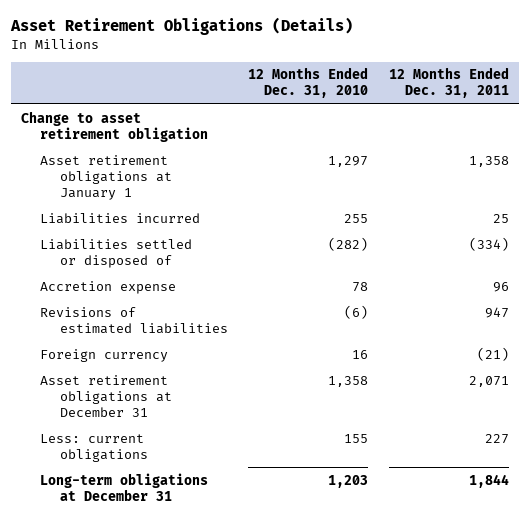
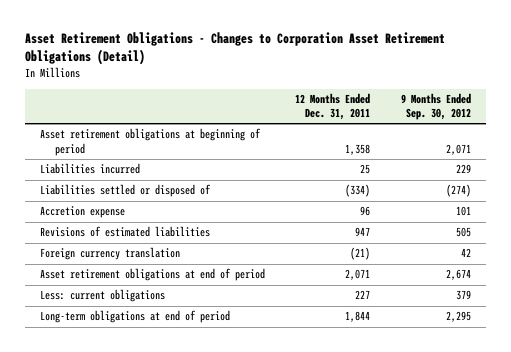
- Asset Retirement Obligations (Details)
+ Asset Retirement Obligations - Changes to Corporation Asset Retirement Obligations (Detail)
- | 12 Months Ended Dec. 31, 2010 | 12 Months Ended Dec. 31, 2011
+ | 12 Months Ended Dec. 31, 2011 | 9 Months Ended Sep. 30, 2012
- Change to asset retirement obligation
- Asset retirement obligations at January 1 | 1,297 | 1,358
+ Asset retirement obligations at beginning of period | 1,358 | 2,071
- Foreign currency | 16 | (21)
- Asset retirement obligations at December 31 | 1,358 | 2,071
+ Foreign currency translation | (21) | 42
+ Asset retirement obligations at end of period | 2,071 | 2,674
- Long-term obligations at December 31 | 1,203 | 1,844
+ Long-term obligations at end of period | 1,844 | 2,295

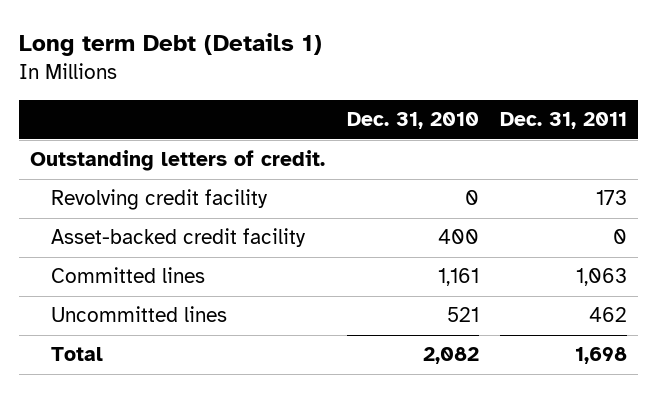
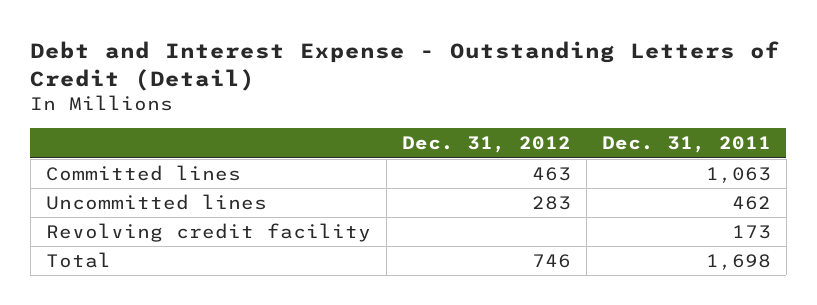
- Long term Debt (Details 1)
+ Debt and Interest Expense - Outstanding Letters of Credit (Detail)
- | Dec. 31, 2010 | Dec. 31, 2011
+ | Dec. 31, 2012 | Dec. 31, 2011
- Outstanding letters of credit.
- Asset-backed credit facility | 400 | 0
moved down: Revolving credit facility | | 173

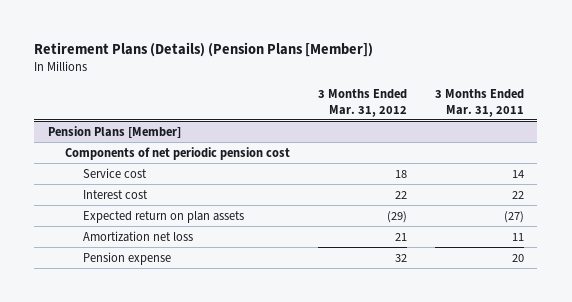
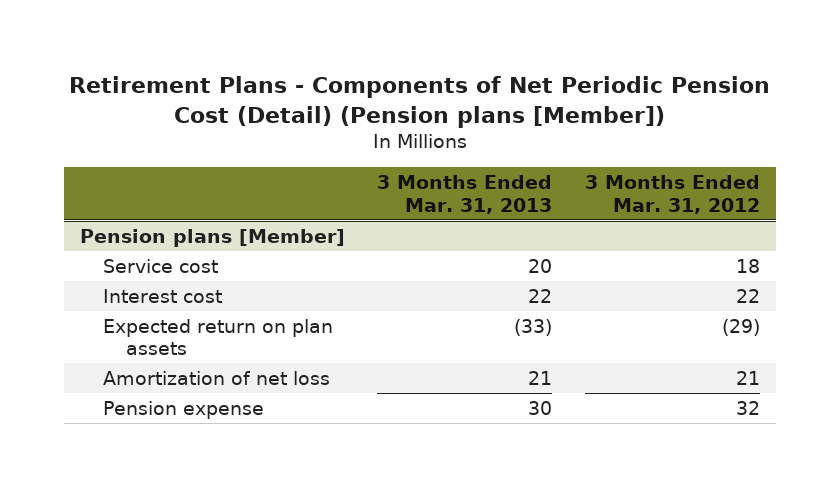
- Retirement Plans (Details) (Pension Plans [Member])
+ Retirement Plans - Components of Net Periodic Pension Cost (Detail) (Pension plans [Member])
- | 3 Months Ended Mar. 31, 2012 | 3 Months Ended Mar. 31, 2011
+ | 3 Months Ended Mar. 31, 2013 | 3 Months Ended Mar. 31, 2012
- Pension Plans [Member]
- Components of net periodic pension cost
+ Pension plans [Member]
- Amortization net loss | 21 | 11
+ Amortization of net loss | 21 | 21

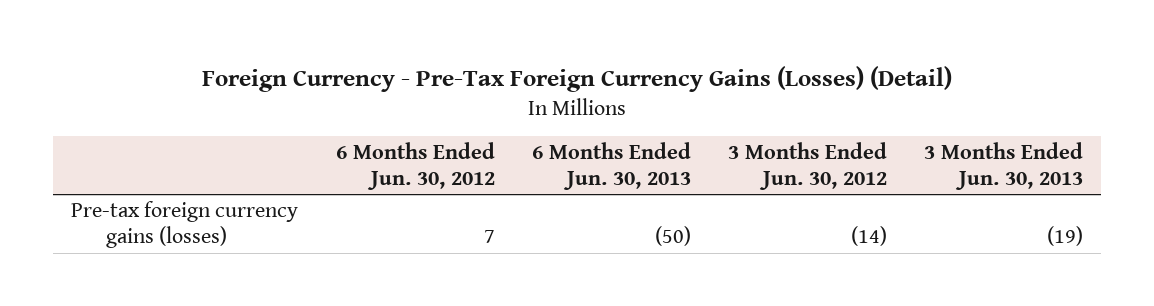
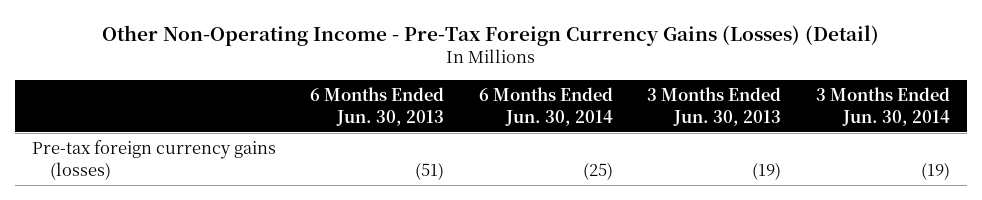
- Foreign Currency - Pre-Tax Foreign Currency Gains (Losses) (Detail)
+ Other Non-Operating Income - Pre-Tax Foreign Currency Gains (Losses) (Detail)
- | 6 Months Ended Jun. 30, 2012 | 6 Months Ended Jun. 30, 2013 | 3 Months Ended Jun. 30, 2012 | 3 Months Ended Jun. 30, 2013
+ | 6 Months Ended Jun. 30, 2013 | 6 Months Ended Jun. 30, 2014 | 3 Months Ended Jun. 30, 2013 | 3 Months Ended Jun. 30, 2014
- Pre-tax foreign currency gains (losses) | 7 | (50) | (14) | (19)
+ Pre-tax foreign currency gains (losses) | (51) | (25) | (19) | (19)

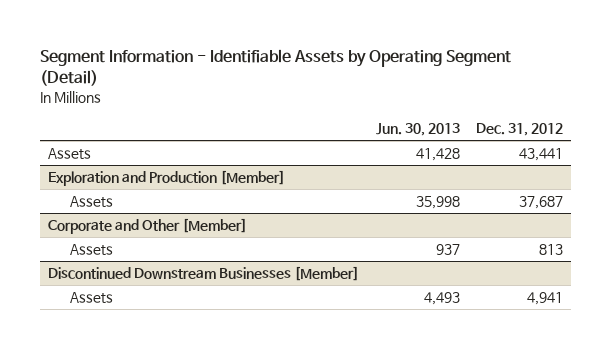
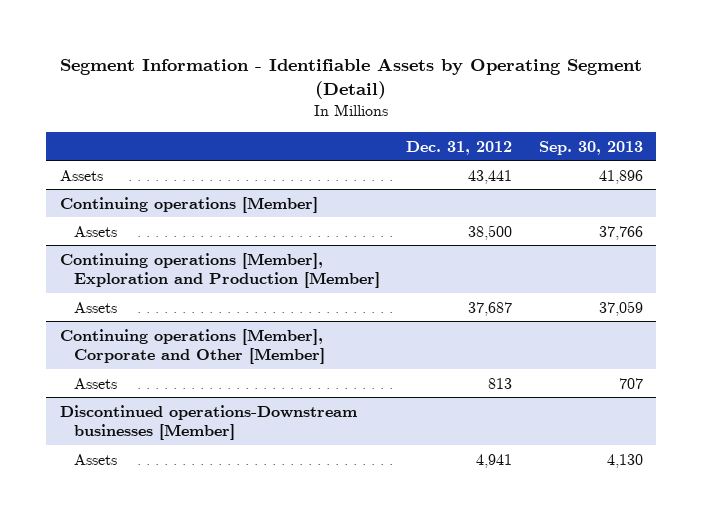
- | Jun. 30, 2013 | Dec. 31, 2012
+ | Dec. 31, 2012 | Sep. 30, 2013
- Exploration and Production [Member]
+ Continuing operations [Member]
+ Assets | 38,500 | 37,766
+ Continuing operations [Member], Exploration and Production [Member]
- Corporate and Other [Member]
+ Continuing operations [Member], Corporate and Other [Member]
- Discontinued Downstream Businesses [Member]
+ Discontinued operations-Downstream businesses [Member]

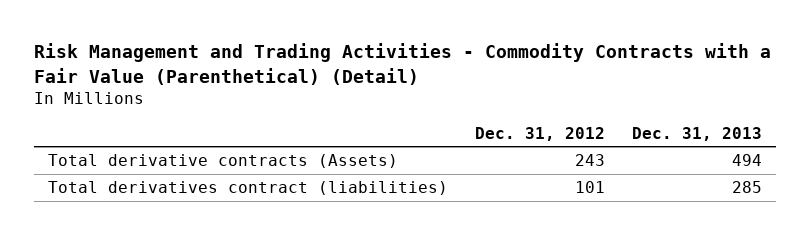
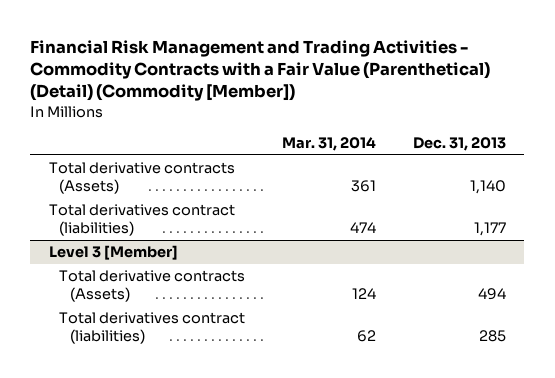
- Risk Management and Trading Activities - Commodity Contracts with a Fair Value (Parenthetical) (Detail)
+ Financial Risk Management and Trading Activities - Commodity Contracts with a Fair Value (Parenthetical) (Detail) (Commodity [Member])
- | Dec. 31, 2012 | Dec. 31, 2013
+ | Mar. 31, 2014 | Dec. 31, 2013
+ Total derivative contracts (Assets) | 361 | 1,140
+ Total derivatives contract (liabilities) | 474 | 1,177
+ Level 3 [Member]

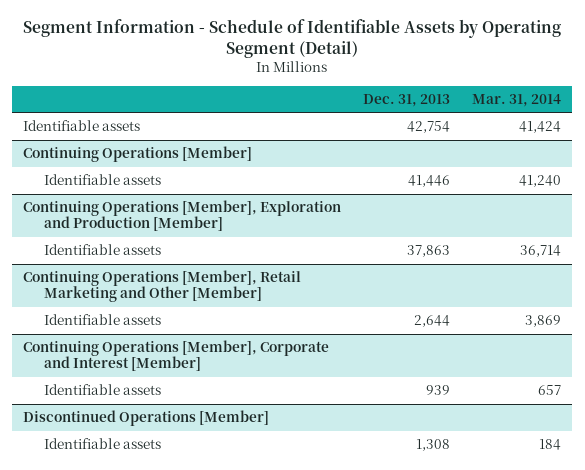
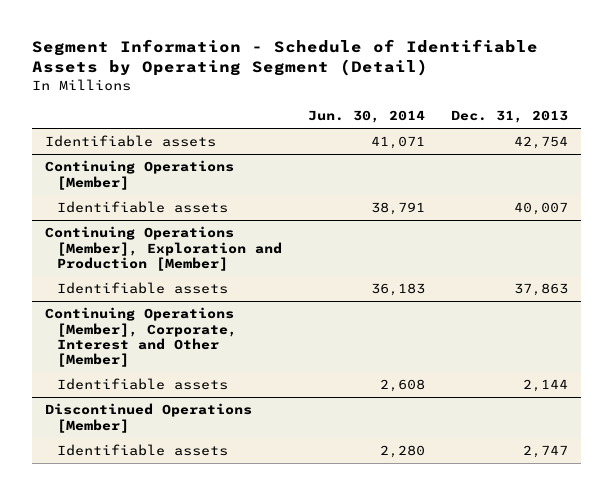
- | Dec. 31, 2013 | Mar. 31, 2014
+ | Jun. 30, 2014 | Dec. 31, 2013
@ Continuing Operations [Member]
- Identifiable assets | 41,446 | 41,240
+ Identifiable assets | 38,791 | 40,007
- Continuing Operations [Member], Retail Marketing and Other [Member]
- Identifiable assets | 2,644 | 3,869
- Continuing Operations [Member], Corporate and Interest [Member]
- Identifiable assets | 939 | 657
+ Continuing Operations [Member], Corporate, Interest and Other [Member]
+ Identifiable assets | 2,608 | 2,144
@ Discontinued Operations [Member]
- Identifiable assets | 1,308 | 184
+ Identifiable assets | 2,280 | 2,747

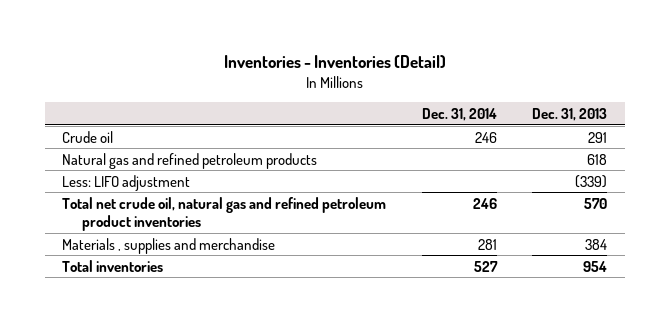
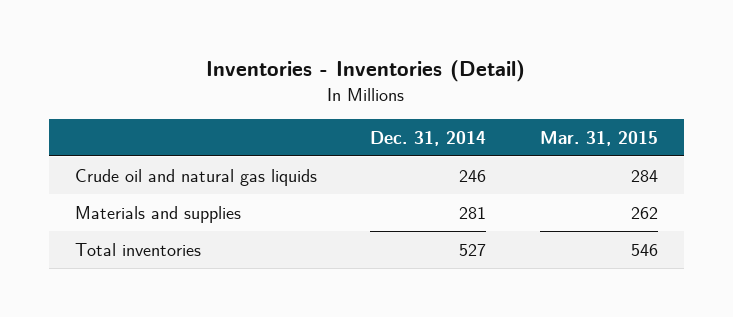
- | Dec. 31, 2014 | Dec. 31, 2013
+ | Dec. 31, 2014 | Mar. 31, 2015
- Crude oil | 246 | 291
- Natural gas and refined petroleum products | | 618
- Less: LIFO adjustment | | (339)
- Total net crude oil, natural gas and refined petroleum product inventories | 246 | 570
- Materials , supplies and merchandise | 281 | 384
+ Crude oil and natural gas liquids | 246 | 284
+ Materials and supplies | 281 | 262

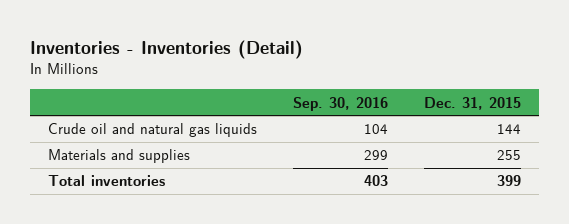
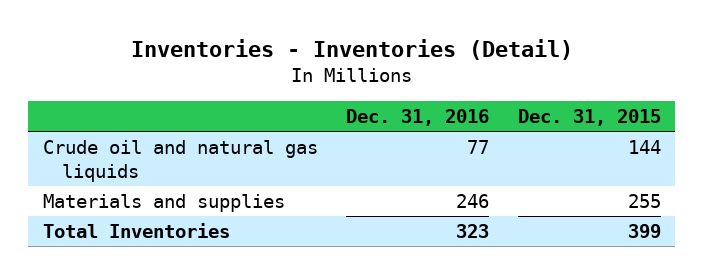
- | Sep. 30, 2016 | Dec. 31, 2015
+ | Dec. 31, 2016 | Dec. 31, 2015
- Total inventories | 403 | 399
+ Total Inventories | 323 | 399

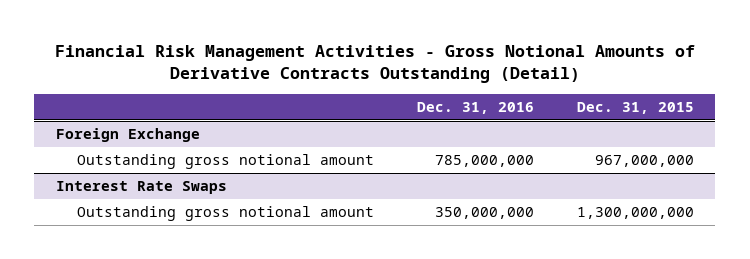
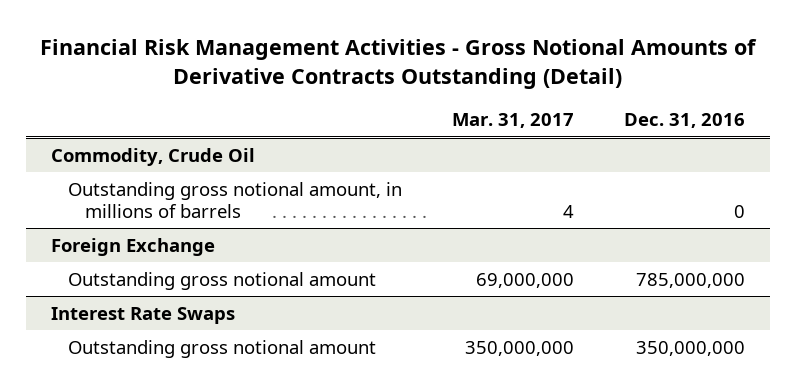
- | Dec. 31, 2016 | Dec. 31, 2015
+ | Mar. 31, 2017 | Dec. 31, 2016
+ Commodity, Crude Oil
+ Outstanding gross notional amount, in millions of barrels | 4 | 0

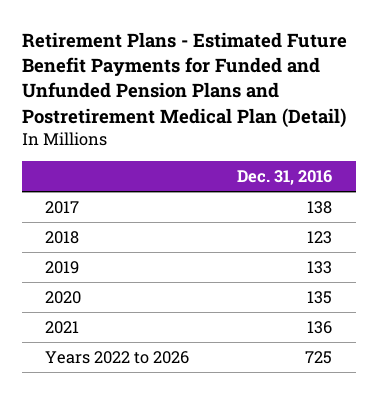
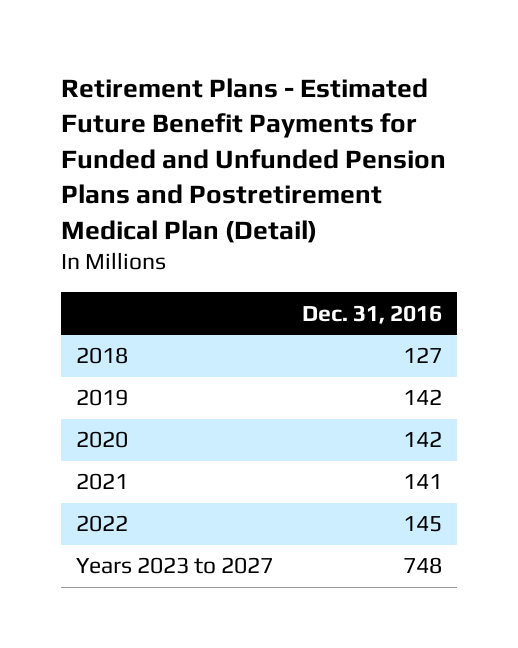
- 2017 | 138
- 2018 | 123
- 2019 | 133
- 2020 | 135
- 2021 | 136
- Years 2022 to 2026 | 725
+ 2018 | 127
+ 2019 | 142
+ 2020 | 142
+ 2021 | 141
+ 2022 | 145
+ Years 2023 to 2027 | 748

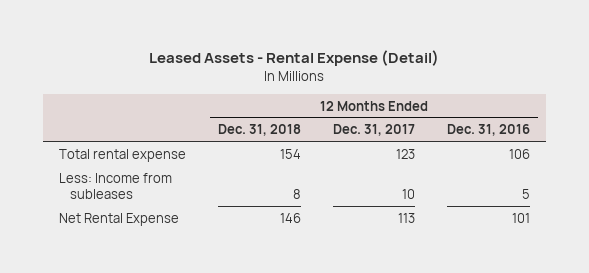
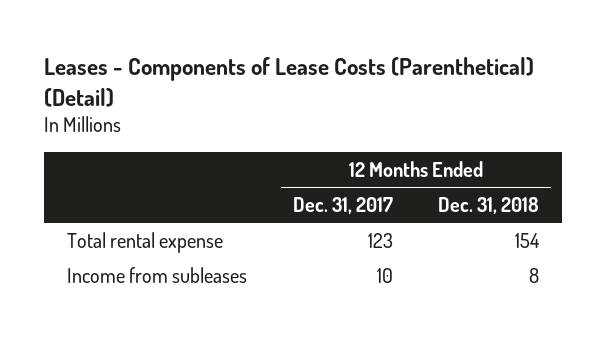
- Leased Assets - Rental Expense (Detail)
+ Leases - Components of Lease Costs (Parenthetical) (Detail)
- | 12 Months Ended Dec. 31, 2018 | 12 Months Ended Dec. 31, 2017 | 12 Months Ended Dec. 31, 2016
+ | 12 Months Ended Dec. 31, 2017 | 12 Months Ended Dec. 31, 2018
- Less: Income from subleases | 8 | 10 | 5
- Net Rental Expense | 146 | 113 | 101
+ Income from subleases | 10 | 8

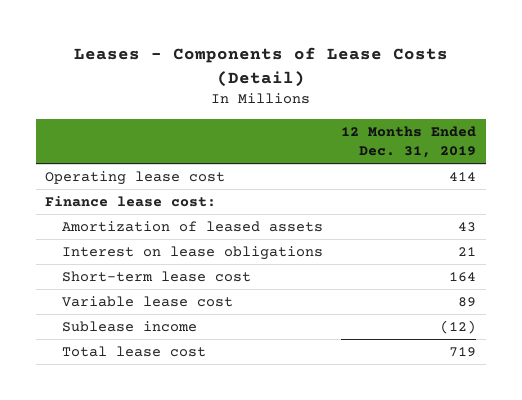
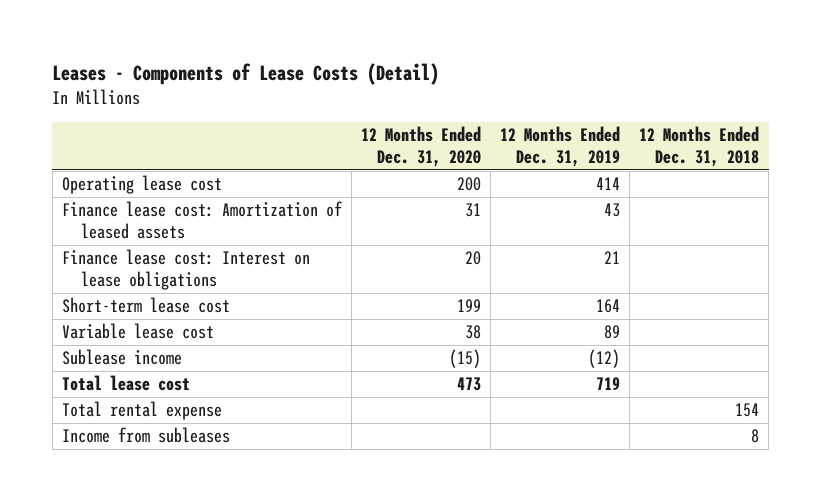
- | 12 Months Ended Dec. 31, 2019
+ | 12 Months Ended Dec. 31, 2020 | 12 Months Ended Dec. 31, 2019 | 12 Months Ended Dec. 31, 2018
- Finance lease cost:
- Amortization of leased assets | 43
- Interest on lease obligations | 21
+ Finance lease cost: Amortization of leased assets | 31 | 43 |
+ Finance lease cost: Interest on lease obligations | 20 | 21 |
+ Total rental expense | | | 154
+ Income from subleases | | | 8

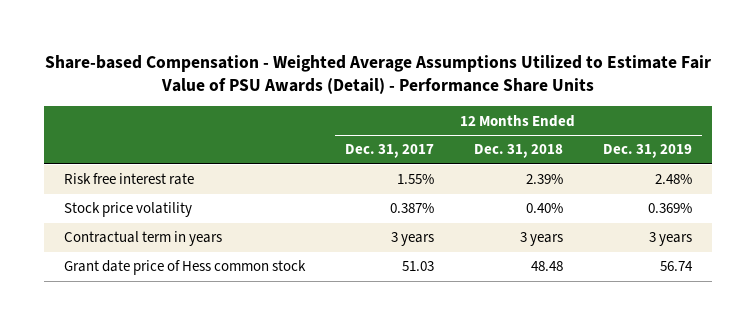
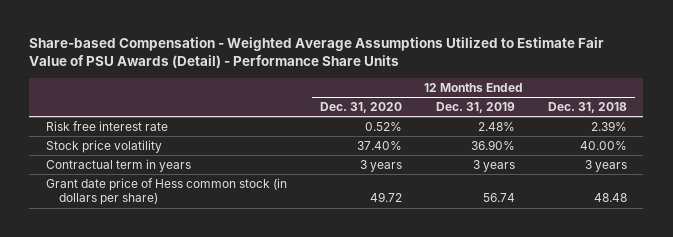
- | 12 Months Ended Dec. 31, 2017 | 12 Months Ended Dec. 31, 2018 | 12 Months Ended Dec. 31, 2019
+ | 12 Months Ended Dec. 31, 2020 | 12 Months Ended Dec. 31, 2019 | 12 Months Ended Dec. 31, 2018
- Stock price volatility | 0.387% | 0.40% | 0.369%
+ Stock price volatility | 37.40% | 36.90% | 40.00%
- Grant date price of Hess common stock | 51.03 | 48.48 | 56.74
+ Grant date price of Hess common stock (in dollars per share) | 49.72 | 56.74 | 48.48

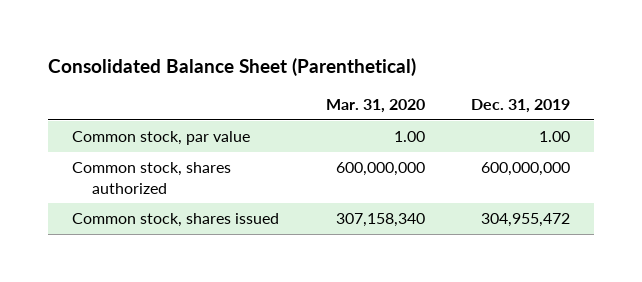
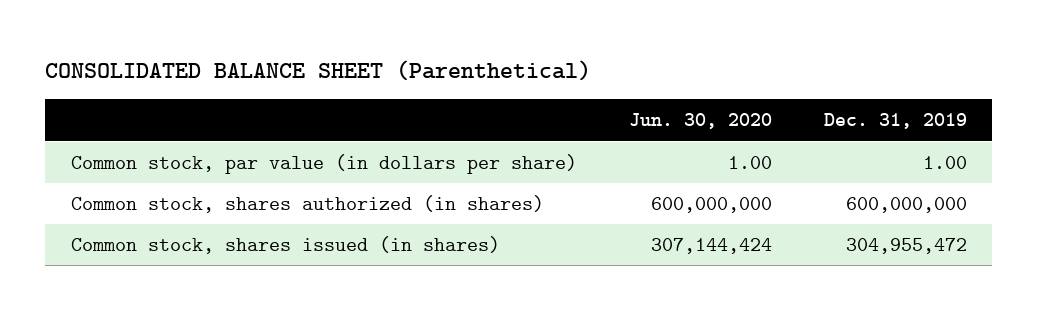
- Consolidated Balance Sheet (Parenthetical)
+ CONSOLIDATED BALANCE SHEET (Parenthetical)
- | Mar. 31, 2020 | Dec. 31, 2019
+ | Jun. 30, 2020 | Dec. 31, 2019
- Common stock, par value | 1.00 | 1.00
- Common stock, shares authorized | 600,000,000 | 600,000,000
- Common stock, shares issued | 307,158,340 | 304,955,472
+ Common stock, par value (in dollars per share) | 1.00 | 1.00
+ Common stock, shares authorized (in shares) | 600,000,000 | 600,000,000
+ Common stock, shares issued (in shares) | 307,144,424 | 304,955,472

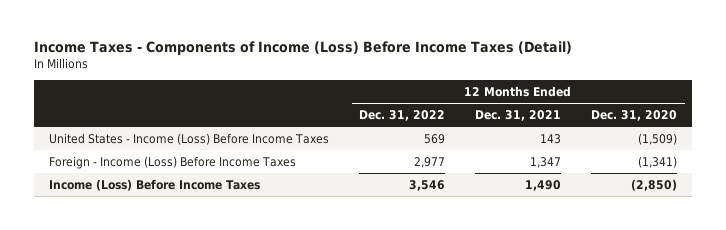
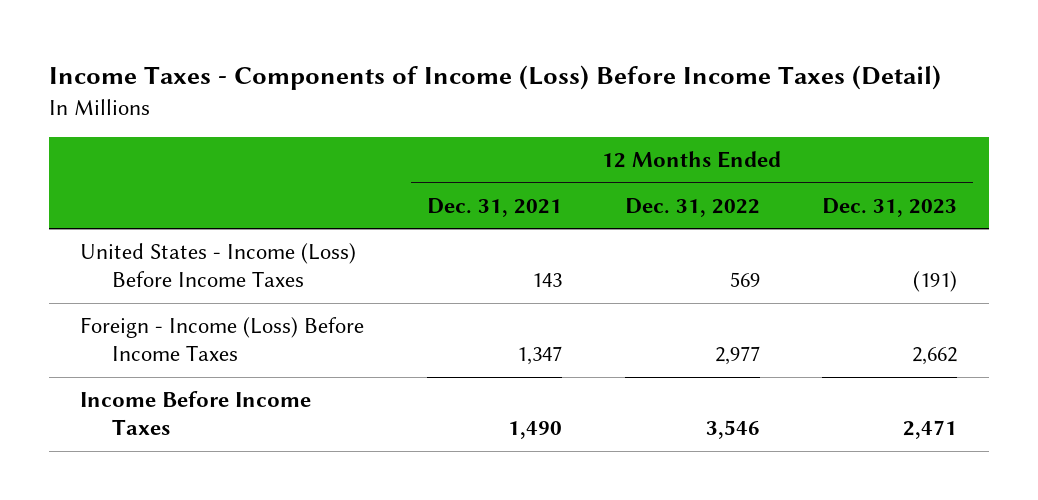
- | 12 Months Ended Dec. 31, 2022 | 12 Months Ended Dec. 31, 2021 | 12 Months Ended Dec. 31, 2020
+ | 12 Months Ended Dec. 31, 2021 | 12 Months Ended Dec. 31, 2022 | 12 Months Ended Dec. 31, 2023
- Income (Loss) Before Income Taxes | 3,546 | 1,490 | (2,850)
+ Income Before Income Taxes | 1,490 | 3,546 | 2,471

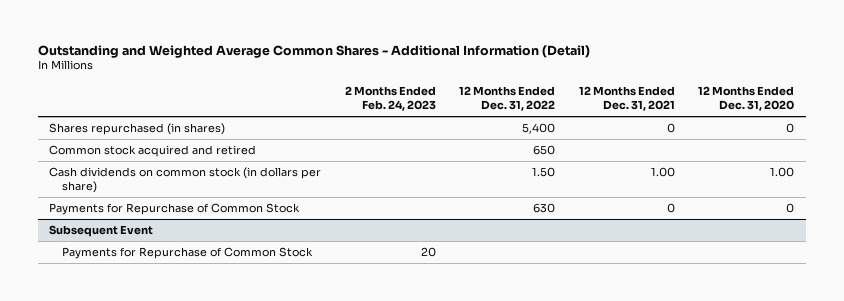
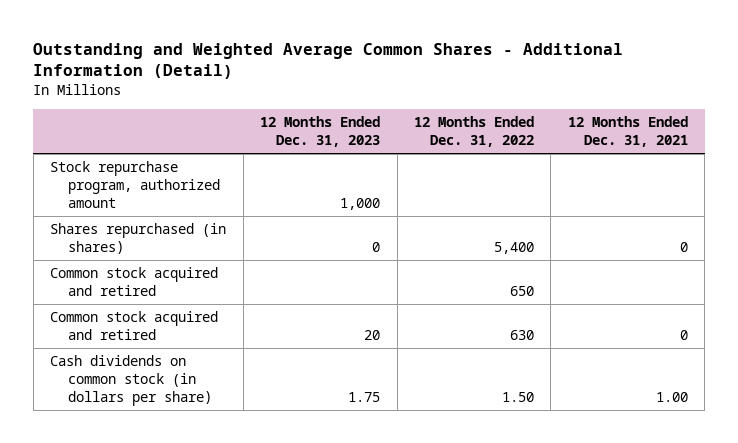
- | 2 Months Ended Feb. 24, 2023 | 12 Months Ended Dec. 31, 2022 | 12 Months Ended Dec. 31, 2021 | 12 Months Ended Dec. 31, 2020
+ | 12 Months Ended Dec. 31, 2023 | 12 Months Ended Dec. 31, 2022 | 12 Months Ended Dec. 31, 2021
+ Stock repurchase program, authorized amount | 1,000 | |
+ Common stock acquired and retired | 20 | 630 | 0
- Payments for Repurchase of Common Stock | | 630 | 0 | 0
- Subsequent Event
- Payments for Repurchase of Common Stock | 20 | | |

